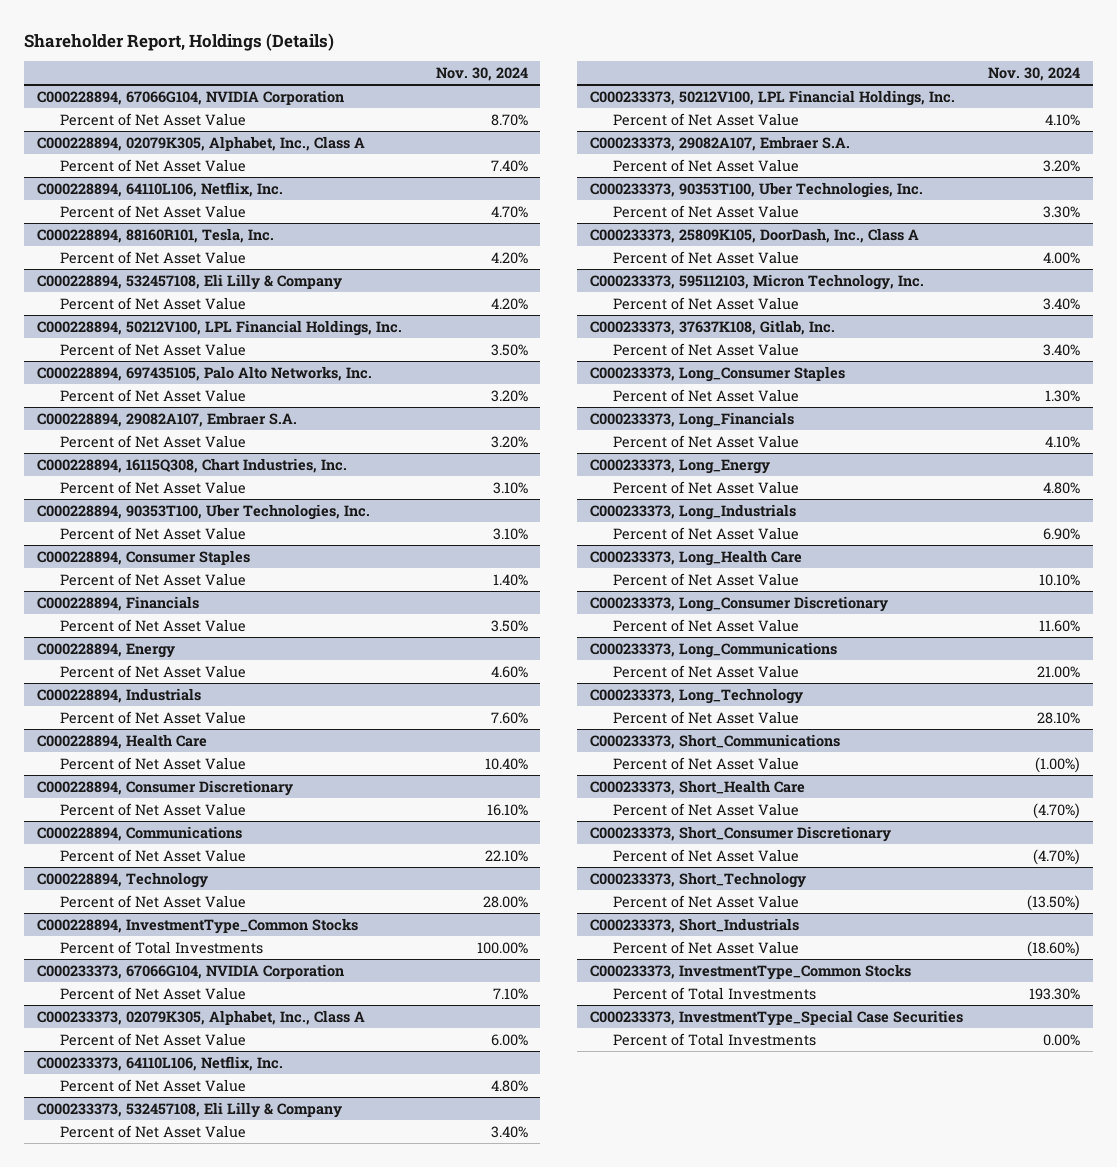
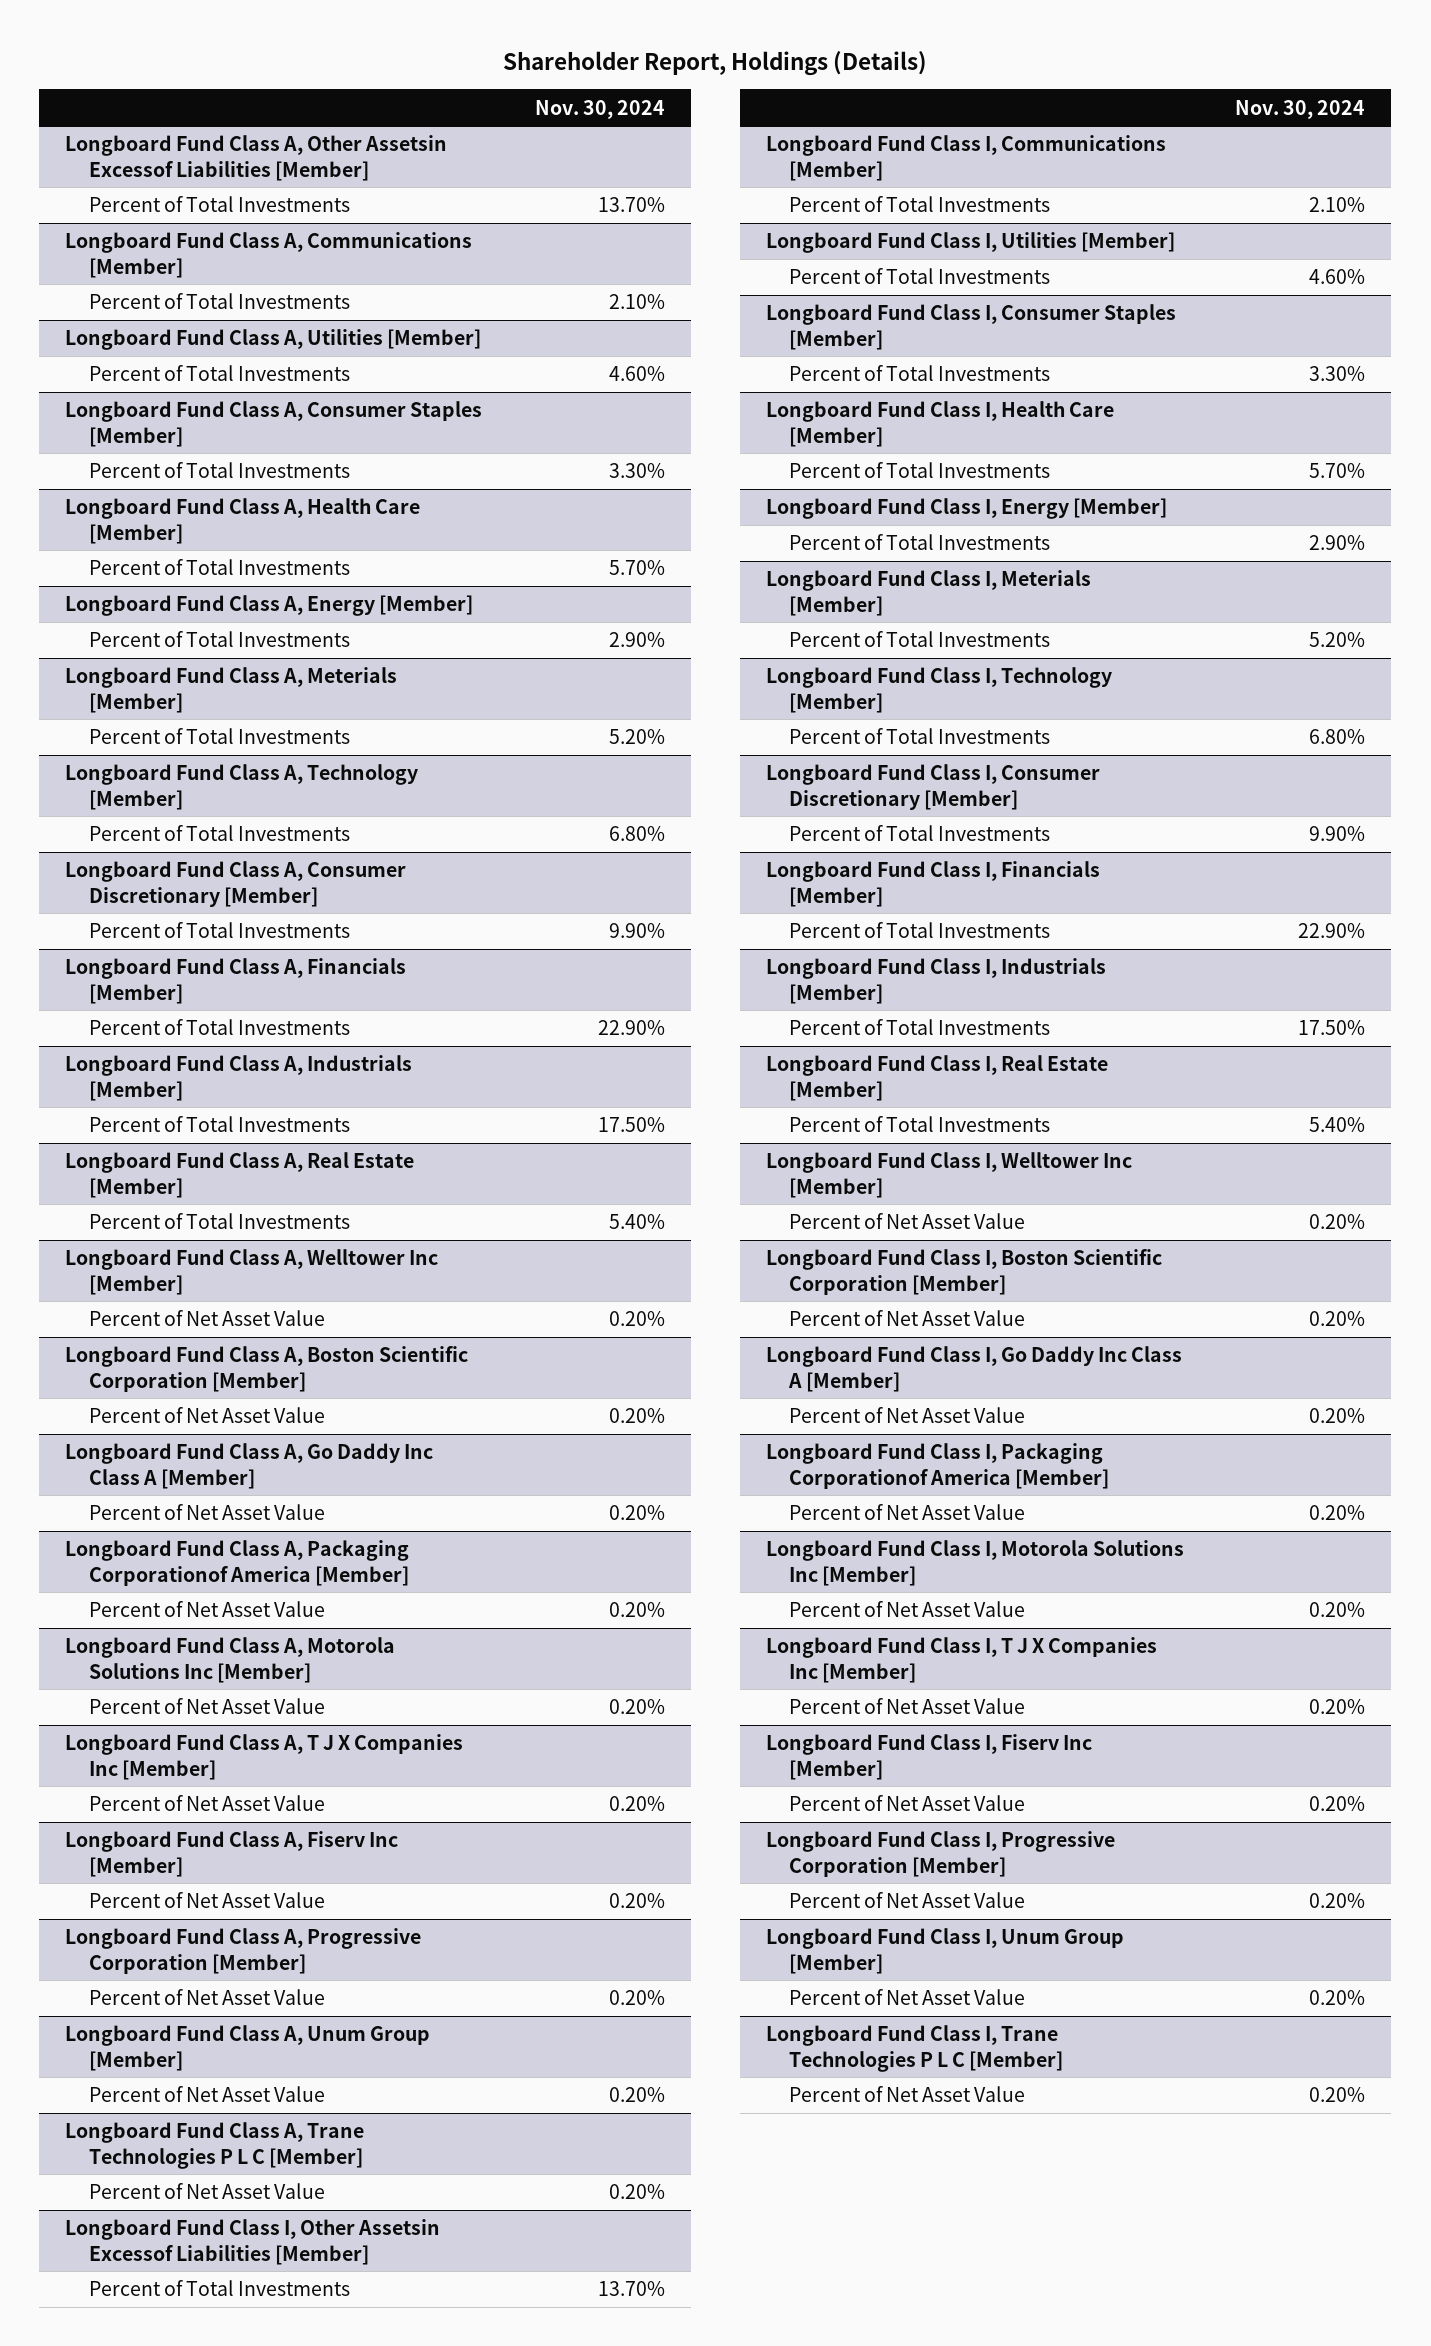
- C000228894, 67066G104, NVIDIA Corporation
- Percent of Net Asset Value | 8.70%
- C000228894, 02079K305, Alphabet, Inc., Class A
- Percent of Net Asset Value | 7.40%
- C000228894, 64110L106, Netflix, Inc.
- Percent of Net Asset Value | 4.70%
- C000228894, 88160R101, Tesla, Inc.
- Percent of Net Asset Value | 4.20%
- C000228894, 532457108, Eli Lilly & Company
- Percent of Net Asset Value | 4.20%
- C000228894, 50212V100, LPL Financial Holdings, Inc.
- Percent of Net Asset Value | 3.50%
- C000228894, 697435105, Palo Alto Networks, Inc.
- Percent of Net Asset Value | 3.20%
- C000228894, 29082A107, Embraer S.A.
- Percent of Net Asset Value | 3.20%
- C000228894, 16115Q308, Chart Industries, Inc.
- Percent of Net Asset Value | 3.10%
- C000228894, 90353T100, Uber Technologies, Inc.
- Percent of Net Asset Value | 3.10%
- C000228894, Consumer Staples
- Percent of Net Asset Value | 1.40%
- C000228894, Financials
- Percent of Net Asset Value | 3.50%
- C000228894, Energy
- Percent of Net Asset Value | 4.60%
- C000228894, Industrials
- Percent of Net Asset Value | 7.60%
- C000228894, Health Care
- Percent of Net Asset Value | 10.40%
- C000228894, Consumer Discretionary
- Percent of Net Asset Value | 16.10%
- C000228894, Communications
- Percent of Net Asset Value | 22.10%
- C000228894, Technology
- Percent of Net Asset Value | 28.00%
- C000228894, InvestmentType_Common Stocks
- Percent of Total Investments | 100.00%
- C000233373, 67066G104, NVIDIA Corporation
- Percent of Net Asset Value | 7.10%
- C000233373, 02079K305, Alphabet, Inc., Class A
- Percent of Net Asset Value | 6.00%
- C000233373, 64110L106, Netflix, Inc.
- Percent of Net Asset Value | 4.80%
- C000233373, 532457108, Eli Lilly & Company
- Percent of Net Asset Value | 3.40%
- C000233373, 50212V100, LPL Financial Holdings, Inc.
- Percent of Net Asset Value | 4.10%
- C000233373, 29082A107, Embraer S.A.
- Percent of Net Asset Value | 3.20%
- C000233373, 90353T100, Uber Technologies, Inc.
- Percent of Net Asset Value | 3.30%
- C000233373, 25809K105, DoorDash, Inc., Class A
- Percent of Net Asset Value | 4.00%
- C000233373, 595112103, Micron Technology, Inc.
- Percent of Net Asset Value | 3.40%
- C000233373, 37637K108, Gitlab, Inc.
- Percent of Net Asset Value | 3.40%
- C000233373, Long_Consumer Staples
- Percent of Net Asset Value | 1.30%
- C000233373, Long_Financials
- Percent of Net Asset Value | 4.10%
- C000233373, Long_Energy
- Percent of Net Asset Value | 4.80%
- C000233373, Long_Industrials
- Percent of Net Asset Value | 6.90%
- C000233373, Long_Health Care
- Percent of Net Asset Value | 10.10%
- C000233373, Long_Consumer Discretionary
- Percent of Net Asset Value | 11.60%
- C000233373, Long_Communications
- Percent of Net Asset Value | 21.00%
- C000233373, Long_Technology
- Percent of Net Asset Value | 28.10%
- C000233373, Short_Communications
- Percent of Net Asset Value | (1.00%)
- C000233373, Short_Health Care
- Percent of Net Asset Value | (4.70%)
- C000233373, Short_Consumer Discretionary
- Percent of Net Asset Value | (4.70%)
- C000233373, Short_Technology
- Percent of Net Asset Value | (13.50%)
- C000233373, Short_Industrials
- Percent of Net Asset Value | (18.60%)
- C000233373, InvestmentType_Common Stocks
- Percent of Total Investments | 193.30%
- C000233373, InvestmentType_Special Case Securities
- Percent of Total Investments | 0.00%
+ Longboard Fund Class A, Other Assetsin Excessof Liabilities [Member]
+ Percent of Total Investments | 13.70%
+ Longboard Fund Class A, Communications [Member]
+ Percent of Total Investments | 2.10%
+ Longboard Fund Class A, Utilities [Member]
+ Percent of Total Investments | 4.60%
+ Longboard Fund Class A, Consumer Staples [Member]
+ Percent of Total Investments | 3.30%
+ Longboard Fund Class A, Health Care [Member]
+ Percent of Total Investments | 5.70%
+ Longboard Fund Class A, Energy [Member]
+ Percent of Total Investments | 2.90%
+ Longboard Fund Class A, Meterials [Member]
+ Percent of Total Investments | 5.20%
+ Longboard Fund Class A, Technology [Member]
+ Percent of Total Investments | 6.80%
+ Longboard Fund Class A, Consumer Discretionary [Member]
+ Percent of Total Investments | 9.90%
+ Longboard Fund Class A, Financials [Member]
+ Percent of Total Investments | 22.90%
+ Longboard Fund Class A, Industrials [Member]
+ Percent of Total Investments | 17.50%
+ Longboard Fund Class A, Real Estate [Member]
+ Percent of Total Investments | 5.40%
+ Longboard Fund Class A, Welltower Inc [Member]
+ Percent of Net Asset Value | 0.20%
+ Longboard Fund Class A, Boston Scientific Corporation [Member]
+ Percent of Net Asset Value | 0.20%
+ Longboard Fund Class A, Go Daddy Inc Class A [Member]
+ Percent of Net Asset Value | 0.20%
+ Longboard Fund Class A, Packaging Corporationof America [Member]
+ Percent of Net Asset Value | 0.20%
+ Longboard Fund Class A, Motorola Solutions Inc [Member]
+ Percent of Net Asset Value | 0.20%
+ Longboard Fund Class A, T J X Companies Inc [Member]
+ Percent of Net Asset Value | 0.20%
+ Longboard Fund Class A, Fiserv Inc [Member]
+ Percent of Net Asset Value | 0.20%
+ Longboard Fund Class A, Progressive Corporation [Member]
+ Percent of Net Asset Value | 0.20%
+ Longboard Fund Class A, Unum Group [Member]
+ Percent of Net Asset Value | 0.20%
+ Longboard Fund Class A, Trane Technologies P L C [Member]
+ Percent of Net Asset Value | 0.20%
+ Longboard Fund Class I, Other Assetsin Excessof Liabilities [Member]
+ Percent of Total Investments | 13.70%
+ Longboard Fund Class I, Communications [Member]
+ Percent of Total Investments | 2.10%
+ Longboard Fund Class I, Utilities [Member]
+ Percent of Total Investments | 4.60%
+ Longboard Fund Class I, Consumer Staples [Member]
+ Percent of Total Investments | 3.30%
+ Longboard Fund Class I, Health Care [Member]
+ Percent of Total Investments | 5.70%
+ Longboard Fund Class I, Energy [Member]
+ Percent of Total Investments | 2.90%
+ Longboard Fund Class I, Meterials [Member]
+ Percent of Total Investments | 5.20%
+ Longboard Fund Class I, Technology [Member]
+ Percent of Total Investments | 6.80%
+ Longboard Fund Class I, Consumer Discretionary [Member]
+ Percent of Total Investments | 9.90%
+ Longboard Fund Class I, Financials [Member]
+ Percent of Total Investments | 22.90%
+ Longboard Fund Class I, Industrials [Member]
+ Percent of Total Investments | 17.50%
+ Longboard Fund Class I, Real Estate [Member]
+ Percent of Total Investments | 5.40%
+ Longboard Fund Class I, Welltower Inc [Member]
+ Percent of Net Asset Value | 0.20%
+ Longboard Fund Class I, Boston Scientific Corporation [Member]
+ Percent of Net Asset Value | 0.20%
+ Longboard Fund Class I, Go Daddy Inc Class A [Member]
+ Percent of Net Asset Value | 0.20%
+ Longboard Fund Class I, Packaging Corporationof America [Member]
+ Percent of Net Asset Value | 0.20%
+ Longboard Fund Class I, Motorola Solutions Inc [Member]
+ Percent of Net Asset Value | 0.20%
+ Longboard Fund Class I, T J X Companies Inc [Member]
+ Percent of Net Asset Value | 0.20%
+ Longboard Fund Class I, Fiserv Inc [Member]
+ Percent of Net Asset Value | 0.20%
+ Longboard Fund Class I, Progressive Corporation [Member]
+ Percent of Net Asset Value | 0.20%
+ Longboard Fund Class I, Unum Group [Member]
+ Percent of Net Asset Value | 0.20%
+ Longboard Fund Class I, Trane Technologies P L C [Member]
+ Percent of Net Asset Value | 0.20%

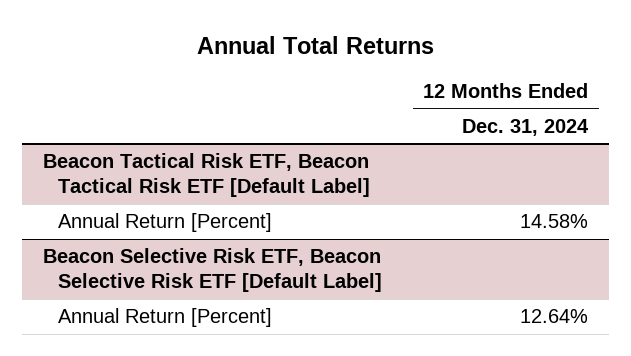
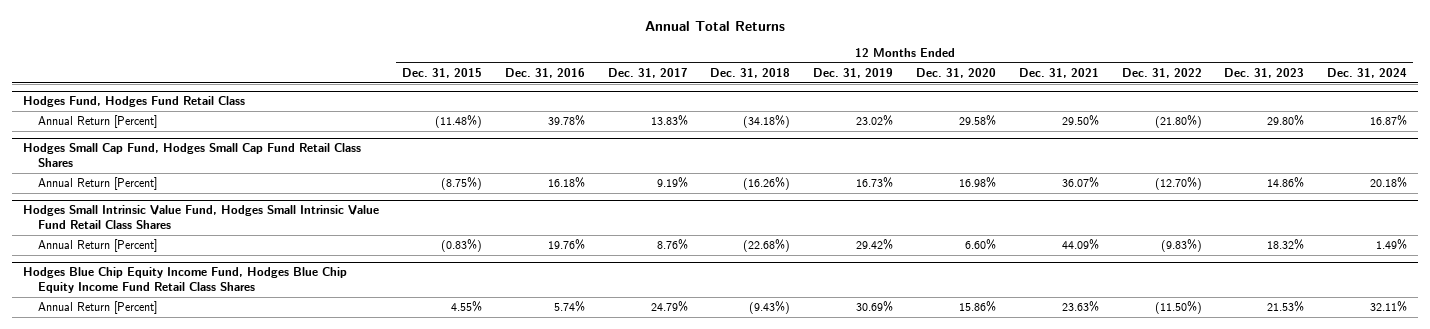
- | 12 Months Ended Dec. 31, 2024
+ | 12 Months Ended Dec. 31, 2015 | 12 Months Ended Dec. 31, 2016 | 12 Months Ended Dec. 31, 2017 | 12 Months Ended Dec. 31, 2018 | 12 Months Ended Dec. 31, 2019 | 12 Months Ended Dec. 31, 2020 | 12 Months Ended Dec. 31, 2021 | 12 Months Ended Dec. 31, 2022 | 12 Months Ended Dec. 31, 2023 | 12 Months Ended Dec. 31, 2024
- Beacon Tactical Risk ETF, Beacon Tactical Risk ETF [Default Label]
- Annual Return [Percent] | 14.58%
- Beacon Selective Risk ETF, Beacon Selective Risk ETF [Default Label]
- Annual Return [Percent] | 12.64%
+ Hodges Fund, Hodges Fund Retail Class
+ Annual Return [Percent] | (11.48%) | 39.78% | 13.83% | (34.18%) | 23.02% | 29.58% | 29.50% | (21.80%) | 29.80% | 16.87%
+ Hodges Small Cap Fund, Hodges Small Cap Fund Retail Class Shares
+ Annual Return [Percent] | (8.75%) | 16.18% | 9.19% | (16.26%) | 16.73% | 16.98% | 36.07% | (12.70%) | 14.86% | 20.18%
+ Hodges Small Intrinsic Value Fund, Hodges Small Intrinsic Value Fund Retail Class Shares
+ Annual Return [Percent] | (0.83%) | 19.76% | 8.76% | (22.68%) | 29.42% | 6.60% | 44.09% | (9.83%) | 18.32% | 1.49%
+ Hodges Blue Chip Equity Income Fund, Hodges Blue Chip Equity Income Fund Retail Class Shares
+ Annual Return [Percent] | 4.55% | 5.74% | 24.79% | (9.43%) | 30.69% | 15.86% | 23.63% | (11.50%) | 21.53% | 32.11%

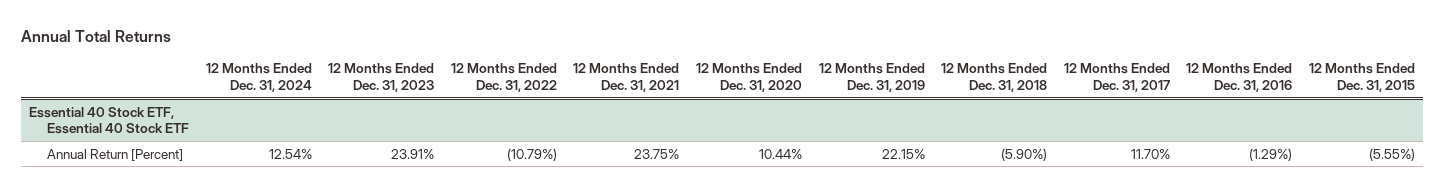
- | 12 Months Ended Dec. 31, 2015 | 12 Months Ended Dec. 31, 2016 | 12 Months Ended Dec. 31, 2017 | 12 Months Ended Dec. 31, 2018 | 12 Months Ended Dec. 31, 2019 | 12 Months Ended Dec. 31, 2020 | 12 Months Ended Dec. 31, 2021 | 12 Months Ended Dec. 31, 2022 | 12 Months Ended Dec. 31, 2023 | 12 Months Ended Dec. 31, 2024
+ | 12 Months Ended Dec. 31, 2024 | 12 Months Ended Dec. 31, 2023 | 12 Months Ended Dec. 31, 2022 | 12 Months Ended Dec. 31, 2021 | 12 Months Ended Dec. 31, 2020 | 12 Months Ended Dec. 31, 2019 | 12 Months Ended Dec. 31, 2018 | 12 Months Ended Dec. 31, 2017 | 12 Months Ended Dec. 31, 2016 | 12 Months Ended Dec. 31, 2015
- Hodges Fund, Hodges Fund Retail Class
- Annual Return [Percent] | (11.48%) | 39.78% | 13.83% | (34.18%) | 23.02% | 29.58% | 29.50% | (21.80%) | 29.80% | 16.87%
- Hodges Small Cap Fund, Hodges Small Cap Fund Retail Class Shares
- Annual Return [Percent] | (8.75%) | 16.18% | 9.19% | (16.26%) | 16.73% | 16.98% | 36.07% | (12.70%) | 14.86% | 20.18%
- Hodges Small Intrinsic Value Fund, Hodges Small Intrinsic Value Fund Retail Class Shares
- Annual Return [Percent] | (0.83%) | 19.76% | 8.76% | (22.68%) | 29.42% | 6.60% | 44.09% | (9.83%) | 18.32% | 1.49%
- Hodges Blue Chip Equity Income Fund, Hodges Blue Chip Equity Income Fund Retail Class Shares
- Annual Return [Percent] | 4.55% | 5.74% | 24.79% | (9.43%) | 30.69% | 15.86% | 23.63% | (11.50%) | 21.53% | 32.11%
+ Essential 40 Stock ETF, Essential 40 Stock ETF
+ Annual Return [Percent] | 12.54% | 23.91% | (10.79%) | 23.75% | 10.44% | 22.15% | (5.90%) | 11.70% | (1.29%) | (5.55%)

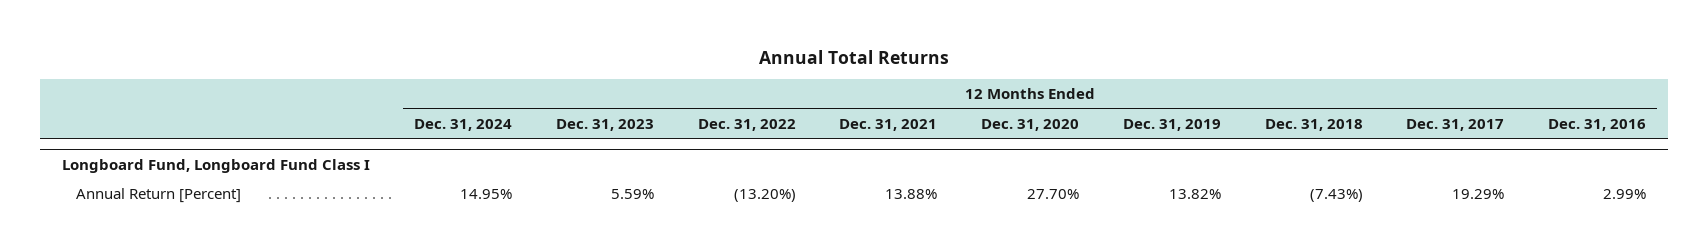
- | 12 Months Ended Dec. 31, 2024 | 12 Months Ended Dec. 31, 2023 | 12 Months Ended Dec. 31, 2022 | 12 Months Ended Dec. 31, 2021 | 12 Months Ended Dec. 31, 2020 | 12 Months Ended Dec. 31, 2019 | 12 Months Ended Dec. 31, 2018 | 12 Months Ended Dec. 31, 2017 | 12 Months Ended Dec. 31, 2016 | 12 Months Ended Dec. 31, 2015
+ | 12 Months Ended Dec. 31, 2024 | 12 Months Ended Dec. 31, 2023 | 12 Months Ended Dec. 31, 2022 | 12 Months Ended Dec. 31, 2021 | 12 Months Ended Dec. 31, 2020 | 12 Months Ended Dec. 31, 2019 | 12 Months Ended Dec. 31, 2018 | 12 Months Ended Dec. 31, 2017 | 12 Months Ended Dec. 31, 2016
- Essential 40 Stock ETF, Essential 40 Stock ETF
- Annual Return [Percent] | 12.54% | 23.91% | (10.79%) | 23.75% | 10.44% | 22.15% | (5.90%) | 11.70% | (1.29%) | (5.55%)
+ Longboard Fund, Longboard Fund Class I
+ Annual Return [Percent] | 14.95% | 5.59% | (13.20%) | 13.88% | 27.70% | 13.82% | (7.43%) | 19.29% | 2.99%

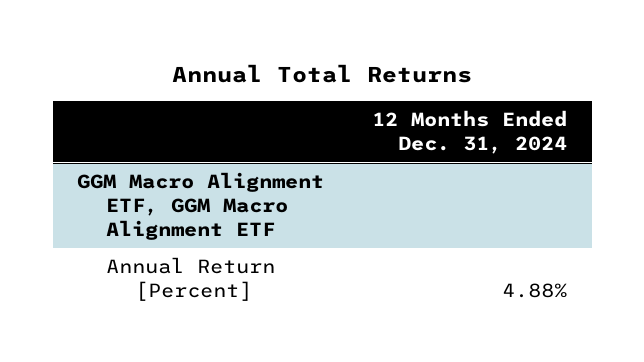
- | 12 Months Ended Dec. 31, 2024 | 12 Months Ended Dec. 31, 2023 | 12 Months Ended Dec. 31, 2022 | 12 Months Ended Dec. 31, 2021 | 12 Months Ended Dec. 31, 2020 | 12 Months Ended Dec. 31, 2019 | 12 Months Ended Dec. 31, 2018 | 12 Months Ended Dec. 31, 2017 | 12 Months Ended Dec. 31, 2016
+ | 12 Months Ended Dec. 31, 2024
- Longboard Fund, Longboard Fund Class I
- Annual Return [Percent] | 14.95% | 5.59% | (13.20%) | 13.88% | 27.70% | 13.82% | (7.43%) | 19.29% | 2.99%
+ GGM Macro Alignment ETF, GGM Macro Alignment ETF
+ Annual Return [Percent] | 4.88%

